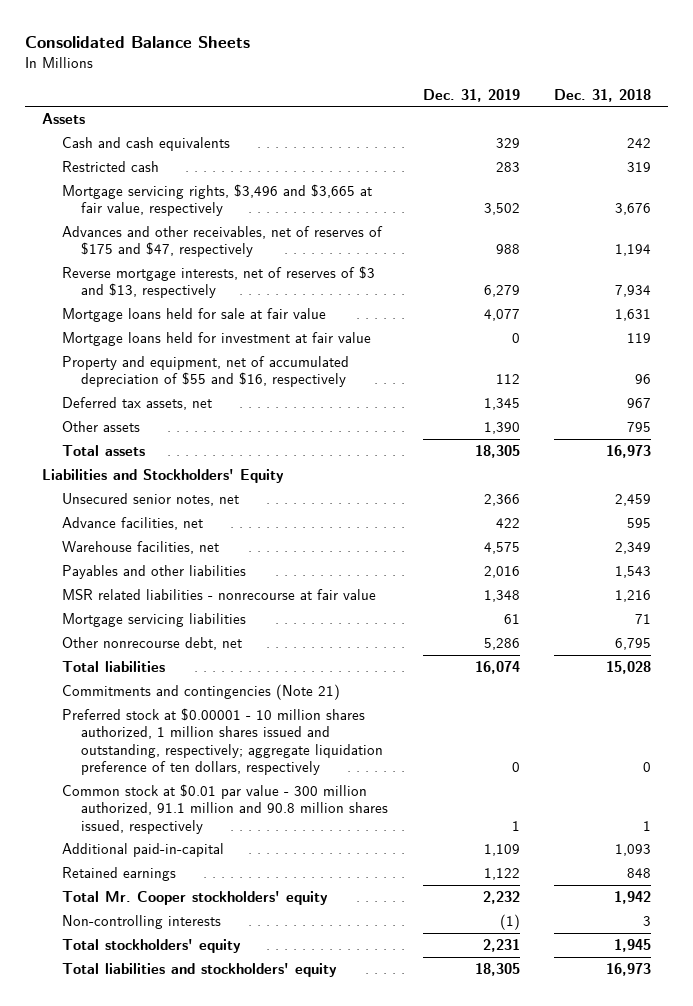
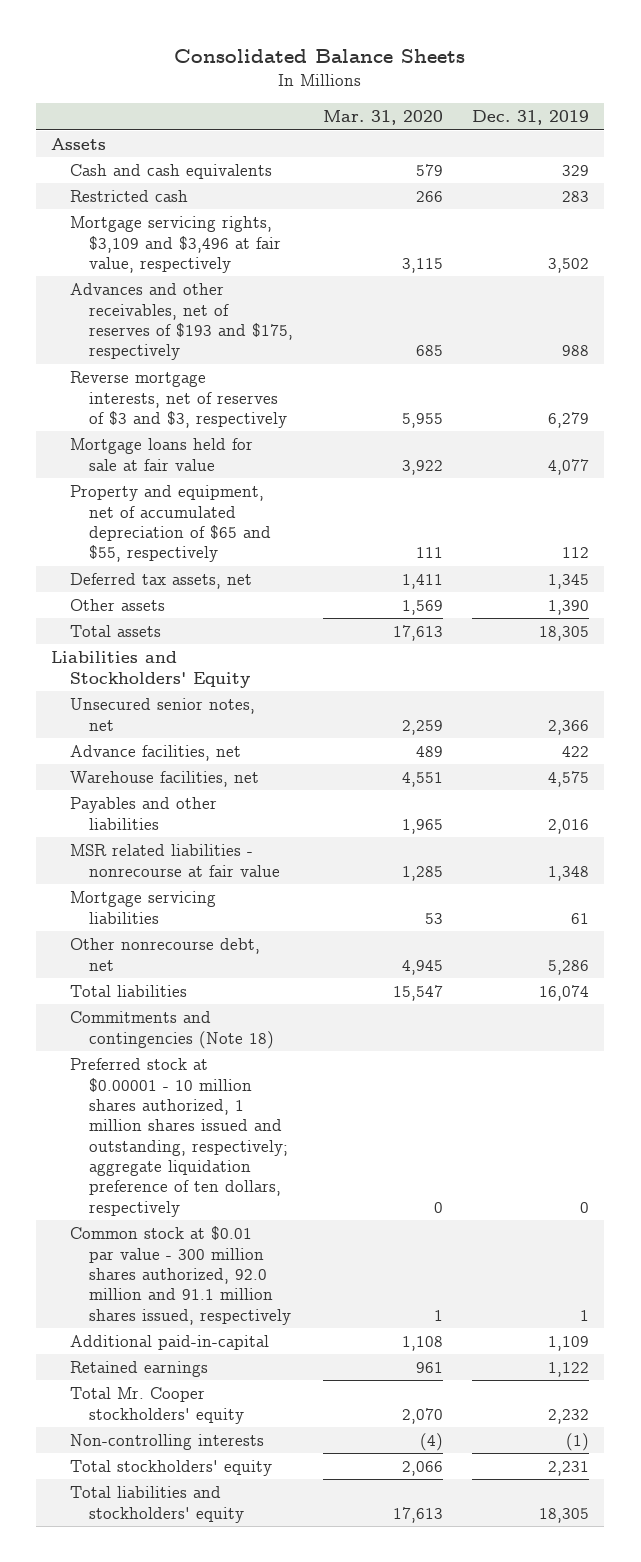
- | Dec. 31, 2019 | Dec. 31, 2018
+ | Mar. 31, 2020 | Dec. 31, 2019
- Mortgage servicing rights, $3,496 and $3,665 at fair value, respectively | 3,502 | 3,676
- Advances and other receivables, net of reserves of $175 and $47, respectively | 988 | 1,194
- Reverse mortgage interests, net of reserves of $3 and $13, respectively | 6,279 | 7,934
+ Mortgage servicing rights, $3,109 and $3,496 at fair value, respectively | 3,115 | 3,502
+ Advances and other receivables, net of reserves of $193 and $175, respectively | 685 | 988
+ Reverse mortgage interests, net of reserves of $3 and $3, respectively | 5,955 | 6,279
- Mortgage loans held for investment at fair value | 0 | 119
- Property and equipment, net of accumulated depreciation of $55 and $16, respectively | 112 | 96
+ Property and equipment, net of accumulated depreciation of $65 and $55, respectively | 111 | 112
- Commitments and contingencies (Note 21)
+ Commitments and contingencies (Note 18)
- Common stock at $0.01 par value - 300 million authorized, 91.1 million and 90.8 million shares issued, respectively | 1 | 1
+ Common stock at $0.01 par value - 300 million shares authorized, 92.0 million and 91.1 million shares issued, respectively | 1 | 1

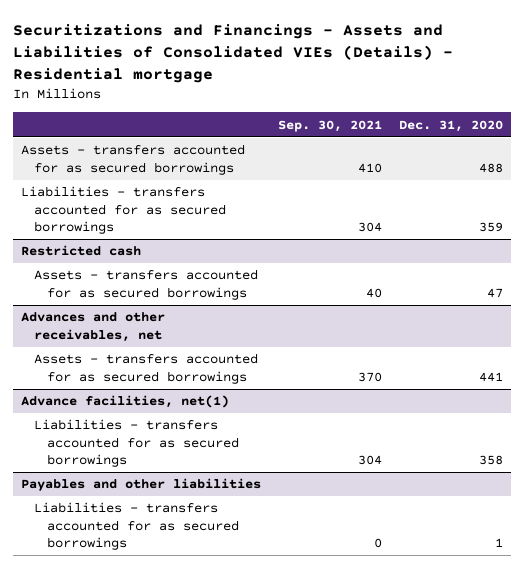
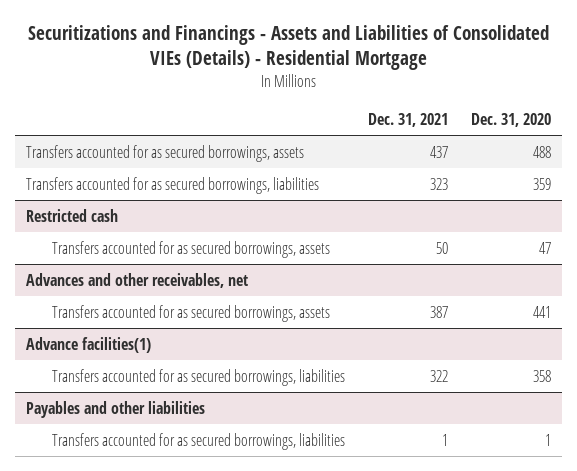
- Securitizations and Financings - Assets and Liabilities of Consolidated VIEs (Details) - Residential mortgage
+ Securitizations and Financings - Assets and Liabilities of Consolidated VIEs (Details) - Residential Mortgage
- | Sep. 30, 2021 | Dec. 31, 2020
+ | Dec. 31, 2021 | Dec. 31, 2020
- Assets - transfers accounted for as secured borrowings | 410 | 488
- Liabilities - transfers accounted for as secured borrowings | 304 | 359
+ Transfers accounted for as secured borrowings, assets | 437 | 488
+ Transfers accounted for as secured borrowings, liabilities | 323 | 359
@ Restricted cash
- Assets - transfers accounted for as secured borrowings | 40 | 47
+ Transfers accounted for as secured borrowings, assets | 50 | 47
@ Advances and other receivables, net
- Assets - transfers accounted for as secured borrowings | 370 | 441
- Advance facilities, net(1)
- Liabilities - transfers accounted for as secured borrowings | 304 | 358
@ Advances and other receivables, net
+ Transfers accounted for as secured borrowings, assets | 387 | 441
+ Advance facilities(1)
+ Transfers accounted for as secured borrowings, liabilities | 322 | 358
@ Payables and other liabilities
- Liabilities - transfers accounted for as secured borrowings | 0 | 1
+ Transfers accounted for as secured borrowings, liabilities | 1 | 1

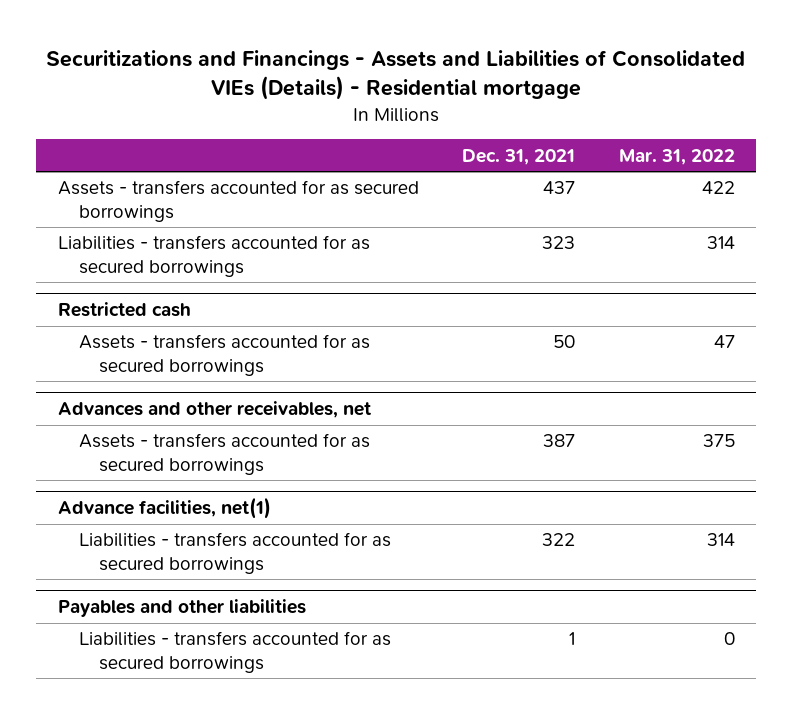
- Securitizations and Financings - Assets and Liabilities of Consolidated VIEs (Details) - Residential Mortgage
+ Securitizations and Financings - Assets and Liabilities of Consolidated VIEs (Details) - Residential mortgage
- | Dec. 31, 2021 | Dec. 31, 2020
+ | Dec. 31, 2021 | Mar. 31, 2022
- Transfers accounted for as secured borrowings, assets | 437 | 488
- Transfers accounted for as secured borrowings, liabilities | 323 | 359
+ Assets - transfers accounted for as secured borrowings | 437 | 422
+ Liabilities - transfers accounted for as secured borrowings | 323 | 314
@ Restricted cash
- Transfers accounted for as secured borrowings, assets | 50 | 47
+ Assets - transfers accounted for as secured borrowings | 50 | 47
@ Advances and other receivables, net
- Transfers accounted for as secured borrowings, assets | 387 | 441
- Advance facilities(1)
- Transfers accounted for as secured borrowings, liabilities | 322 | 358
@ Advances and other receivables, net
+ Assets - transfers accounted for as secured borrowings | 387 | 375
+ Advance facilities, net(1)
+ Liabilities - transfers accounted for as secured borrowings | 322 | 314
@ Payables and other liabilities
- Transfers accounted for as secured borrowings, liabilities | 1 | 1
+ Liabilities - transfers accounted for as secured borrowings | 1 | 0

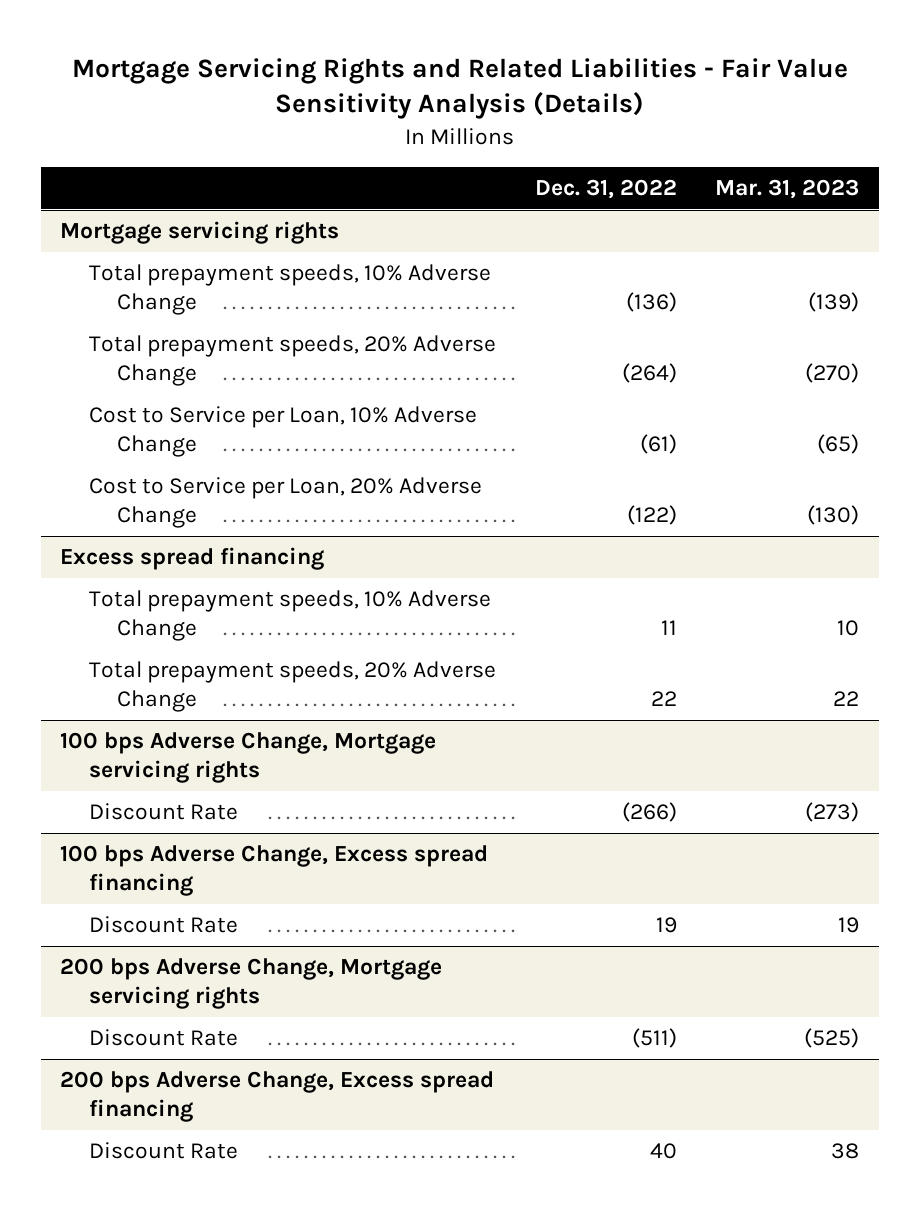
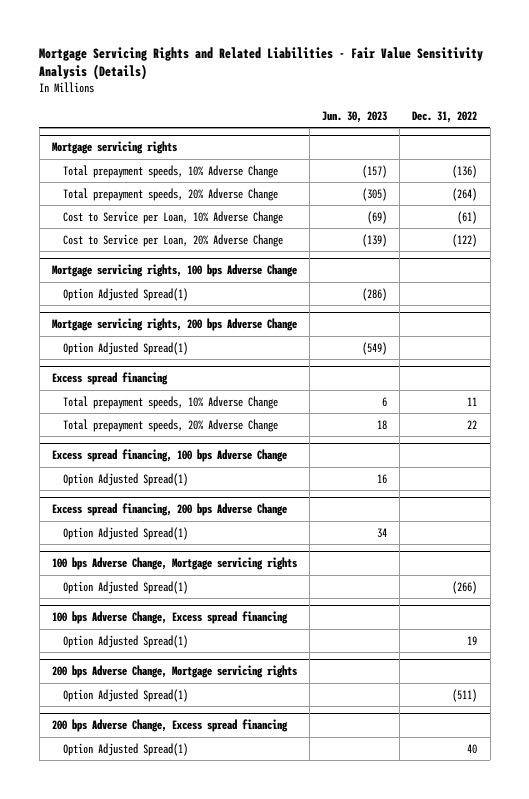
- | Dec. 31, 2022 | Mar. 31, 2023
+ | Jun. 30, 2023 | Dec. 31, 2022
+ Mortgage servicing rights, 100 bps Adverse Change
+ Option Adjusted Spread(1) | (286) |
+ Mortgage servicing rights, 200 bps Adverse Change
+ Option Adjusted Spread(1) | (549) |
+ Excess spread financing, 100 bps Adverse Change
+ Option Adjusted Spread(1) | 16 |
+ Excess spread financing, 200 bps Adverse Change
+ Option Adjusted Spread(1) | 34 |
@ 100 bps Adverse Change, Mortgage servicing rights
- Discount Rate | (266) | (273)
+ Option Adjusted Spread(1) | | (266)
@ 100 bps Adverse Change, Excess spread financing
- Discount Rate | 19 | 19
+ Option Adjusted Spread(1) | | 19
@ 200 bps Adverse Change, Mortgage servicing rights
- Discount Rate | (511) | (525)
+ Option Adjusted Spread(1) | | (511)
@ 200 bps Adverse Change, Excess spread financing
- Discount Rate | 40 | 38
+ Option Adjusted Spread(1) | | 40

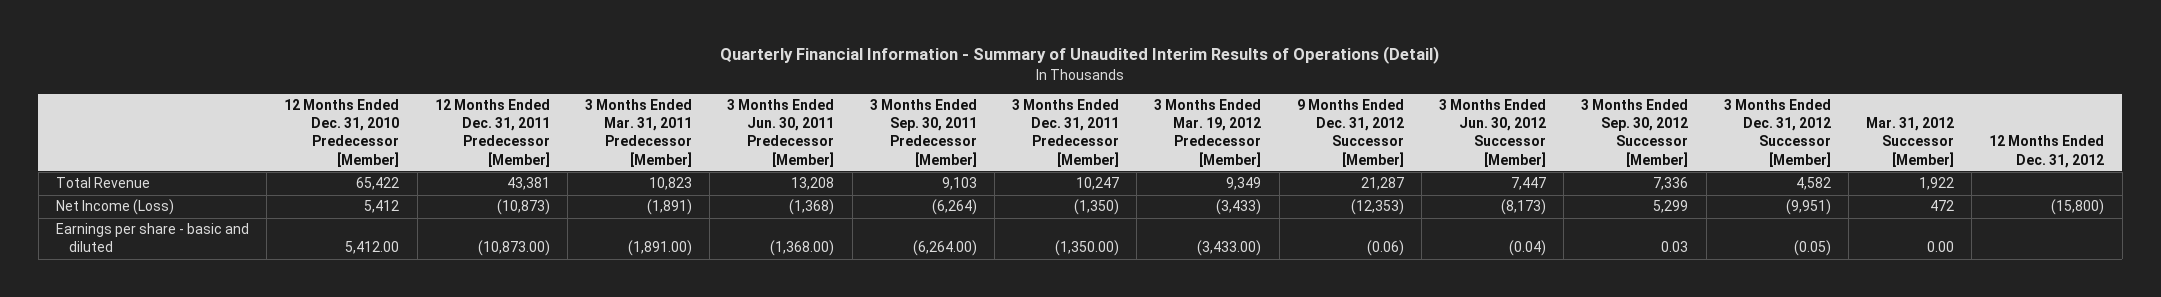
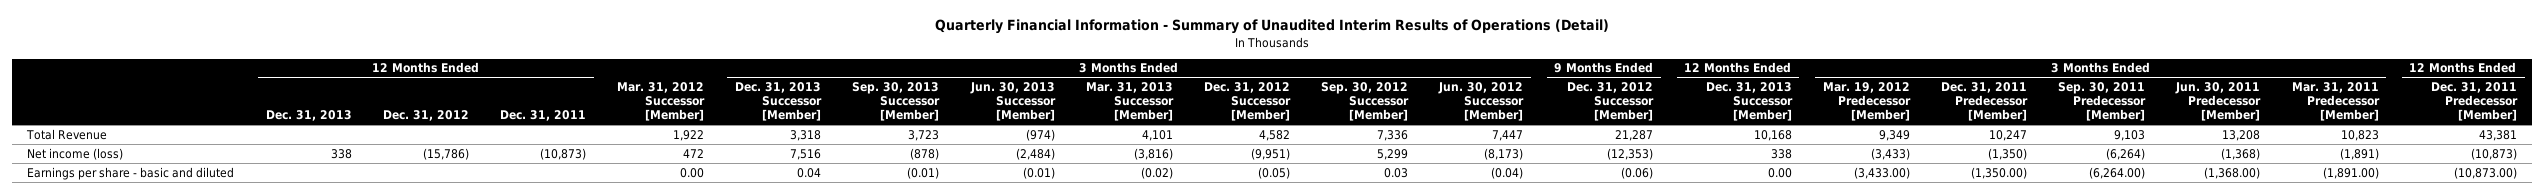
- | 12 Months Ended Dec. 31, 2010 Predecessor [Member] | 12 Months Ended Dec. 31, 2011 Predecessor [Member] | 3 Months Ended Mar. 31, 2011 Predecessor [Member] | 3 Months Ended Jun. 30, 2011 Predecessor [Member] | 3 Months Ended Sep. 30, 2011 Predecessor [Member] | 3 Months Ended Dec. 31, 2011 Predecessor [Member] | 3 Months Ended Mar. 19, 2012 Predecessor [Member] | 9 Months Ended Dec. 31, 2012 Successor [Member] | 3 Months Ended Jun. 30, 2012 Successor [Member] | 3 Months Ended Sep. 30, 2012 Successor [Member] | 3 Months Ended Dec. 31, 2012 Successor [Member] | Mar. 31, 2012 Successor [Member] | 12 Months Ended Dec. 31, 2012
+ | 12 Months Ended Dec. 31, 2013 | 12 Months Ended Dec. 31, 2012 | 12 Months Ended Dec. 31, 2011 | Mar. 31, 2012 Successor [Member] | 3 Months Ended Dec. 31, 2013 Successor [Member] | 3 Months Ended Sep. 30, 2013 Successor [Member] | 3 Months Ended Jun. 30, 2013 Successor [Member] | 3 Months Ended Mar. 31, 2013 Successor [Member] | 3 Months Ended Dec. 31, 2012 Successor [Member] | 3 Months Ended Sep. 30, 2012 Successor [Member] | 3 Months Ended Jun. 30, 2012 Successor [Member] | 9 Months Ended Dec. 31, 2012 Successor [Member] | 12 Months Ended Dec. 31, 2013 Successor [Member] | 3 Months Ended Mar. 19, 2012 Predecessor [Member] | 3 Months Ended Dec. 31, 2011 Predecessor [Member] | 3 Months Ended Sep. 30, 2011 Predecessor [Member] | 3 Months Ended Jun. 30, 2011 Predecessor [Member] | 3 Months Ended Mar. 31, 2011 Predecessor [Member] | 12 Months Ended Dec. 31, 2011 Predecessor [Member]
- Net Income (Loss) | 5,412 | (10,873) | (1,891) | (1,368) | (6,264) | (1,350) | (3,433) | (12,353) | (8,173) | 5,299 | (9,951) | 472 | (15,800)
+ Net income (loss) | 338 | (15,786) | (10,873) | 472 | 7,516 | (878) | (2,484) | (3,816) | (9,951) | 5,299 | (8,173) | (12,353) | 338 | (3,433) | (1,350) | (6,264) | (1,368) | (1,891) | (10,873)

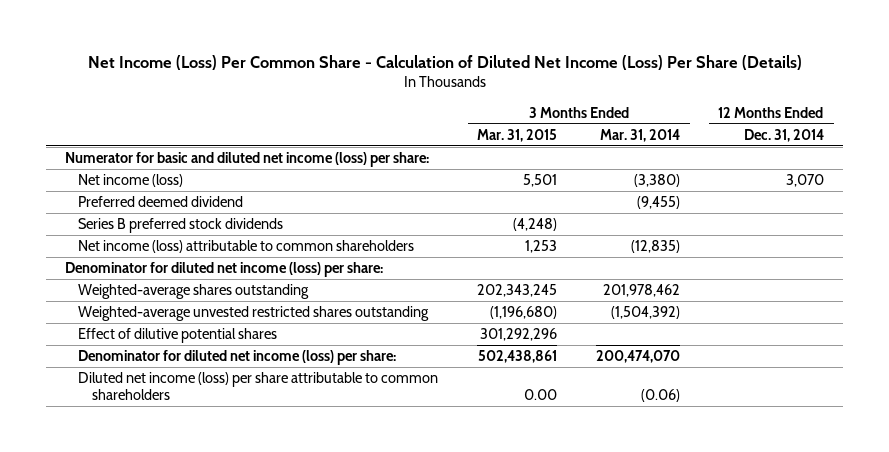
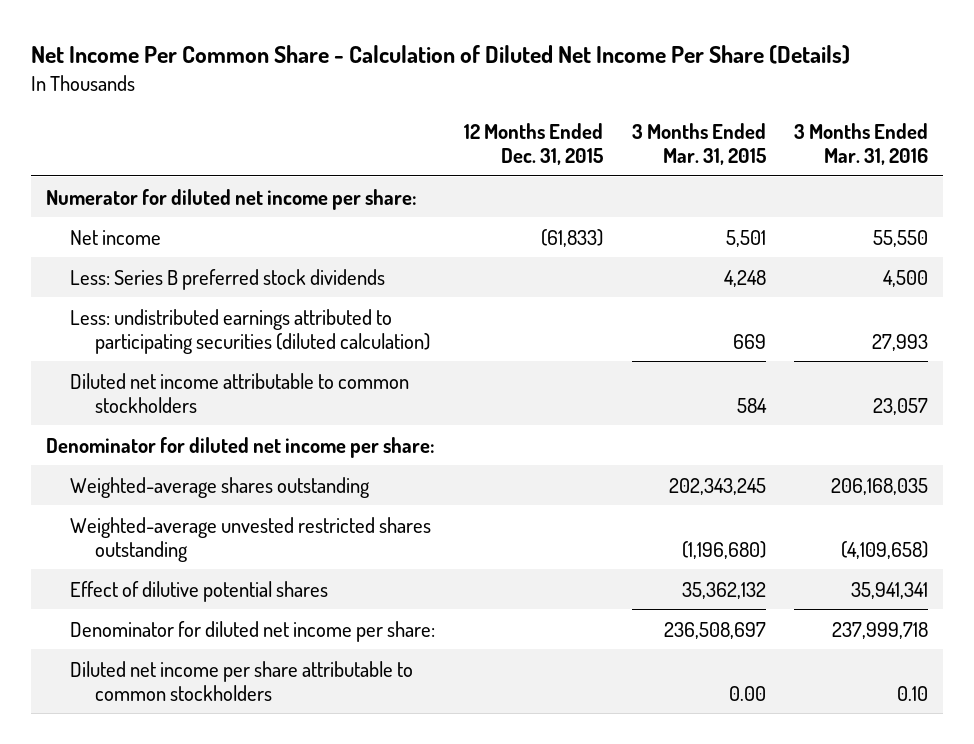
- Net Income (Loss) Per Common Share - Calculation of Diluted Net Income (Loss) Per Share (Details)
+ Net Income Per Common Share - Calculation of Diluted Net Income Per Share (Details)
- | 3 Months Ended Mar. 31, 2015 | 3 Months Ended Mar. 31, 2014 | 12 Months Ended Dec. 31, 2014
+ | 12 Months Ended Dec. 31, 2015 | 3 Months Ended Mar. 31, 2015 | 3 Months Ended Mar. 31, 2016
- Numerator for basic and diluted net income (loss) per share:
- Net income (loss) | 5,501 | (3,380) | 3,070
- Preferred deemed dividend | | (9,455) |
- Series B preferred stock dividends | (4,248) | |
- Net income (loss) attributable to common shareholders | 1,253 | (12,835) |
- Denominator for diluted net income (loss) per share:
+ Numerator for diluted net income per share:
+ Net income | (61,833) | 5,501 | 55,550
+ Less: Series B preferred stock dividends | | 4,248 | 4,500
+ Less: undistributed earnings attributed to participating securities (diluted calculation) | | 669 | 27,993
+ Diluted net income attributable to common stockholders | | 584 | 23,057
+ Denominator for diluted net income per share:
- Effect of dilutive potential shares | 301,292,296 | |
- Denominator for diluted net income (loss) per share: | 502,438,861 | 200,474,070 |
- Diluted net income (loss) per share attributable to common shareholders | 0.00 | (0.06) |
+ Effect of dilutive potential shares | | 35,362,132 | 35,941,341
+ Denominator for diluted net income per share: | | 236,508,697 | 237,999,718
+ Diluted net income per share attributable to common stockholders | | 0.00 | 0.10

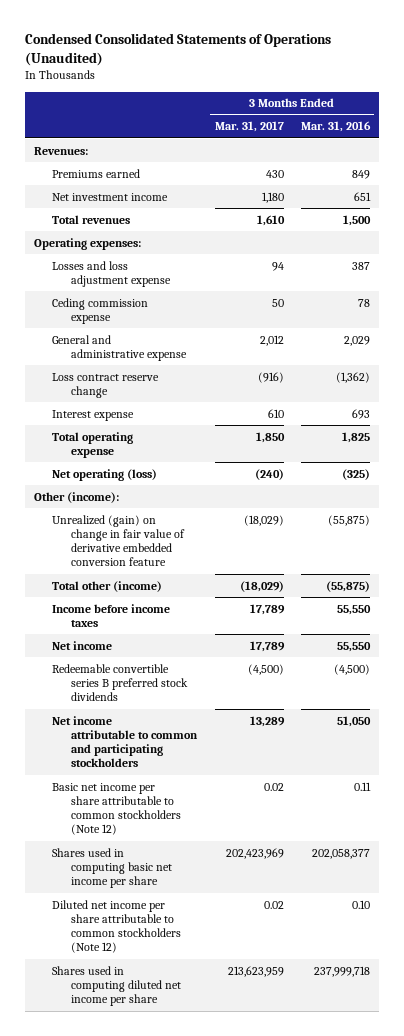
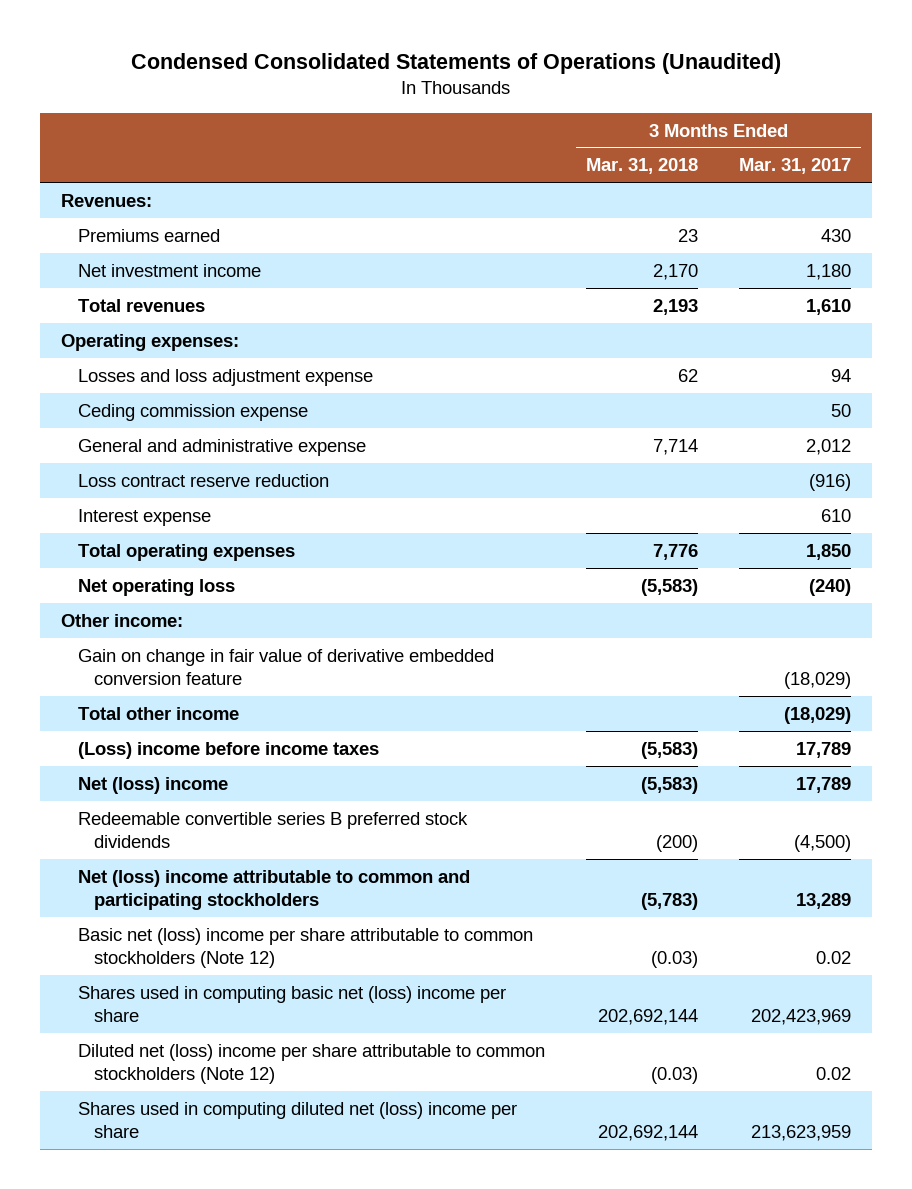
- | 3 Months Ended Mar. 31, 2017 | 3 Months Ended Mar. 31, 2016
+ | 3 Months Ended Mar. 31, 2018 | 3 Months Ended Mar. 31, 2017
- Loss contract reserve change | (916) | (1,362)
+ Loss contract reserve reduction | | (916)
- Total operating expense | 1,850 | 1,825
- Net operating (loss) | (240) | (325)
- Other (income):
- Unrealized (gain) on change in fair value of derivative embedded conversion feature | (18,029) | (55,875)
- Total other (income) | (18,029) | (55,875)
- Income before income taxes | 17,789 | 55,550
- Net income | 17,789 | 55,550
+ Total operating expenses | 7,776 | 1,850
+ Net operating loss | (5,583) | (240)
+ Other income:
+ Gain on change in fair value of derivative embedded conversion feature | | (18,029)
+ Total other income | | (18,029)
+ (Loss) income before income taxes | (5,583) | 17,789
+ Net (loss) income | (5,583) | 17,789
- Net income attributable to common and participating stockholders | 13,289 | 51,050
- Basic net income per share attributable to common stockholders (Note 12) | 0.02 | 0.11
- Shares used in computing basic net income per share | 202,423,969 | 202,058,377
- Diluted net income per share attributable to common stockholders (Note 12) | 0.02 | 0.10
- Shares used in computing diluted net income per share | 213,623,959 | 237,999,718
+ Net (loss) income attributable to common and participating stockholders | (5,783) | 13,289
+ Basic net (loss) income per share attributable to common stockholders (Note 12) | (0.03) | 0.02
+ Shares used in computing basic net (loss) income per share | 202,692,144 | 202,423,969
+ Diluted net (loss) income per share attributable to common stockholders (Note 12) | (0.03) | 0.02
+ Shares used in computing diluted net (loss) income per share | 202,692,144 | 213,623,959

